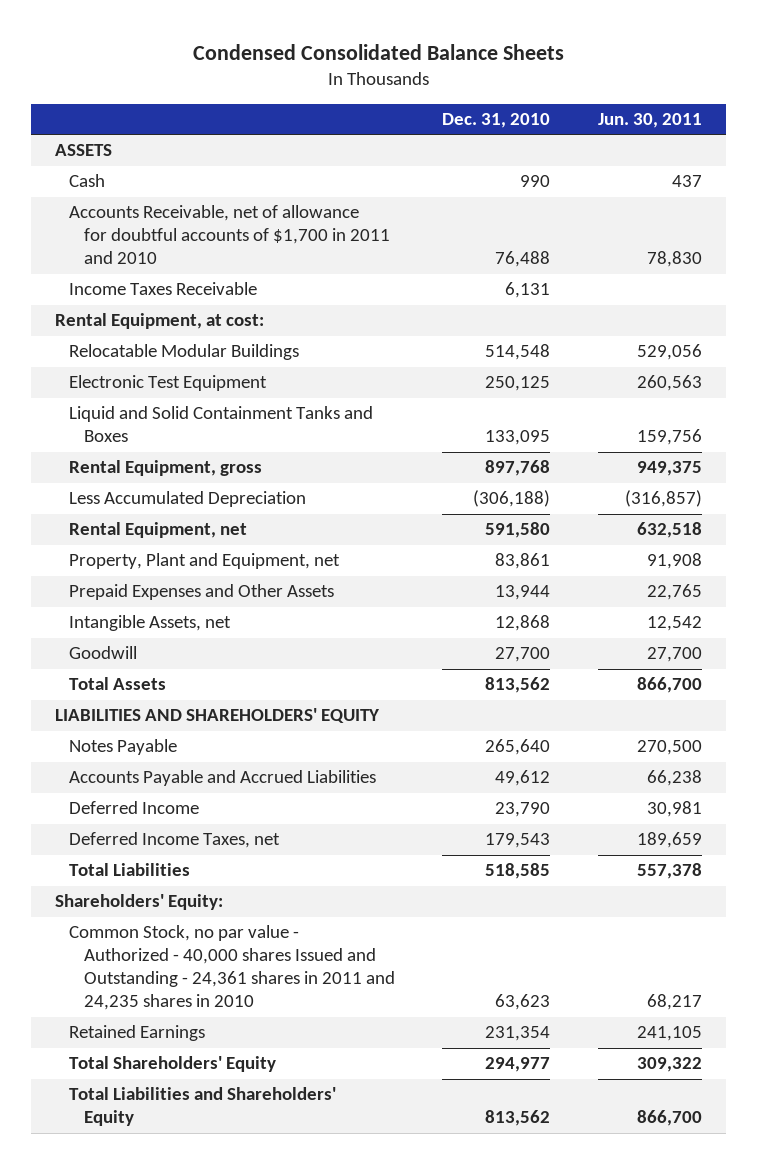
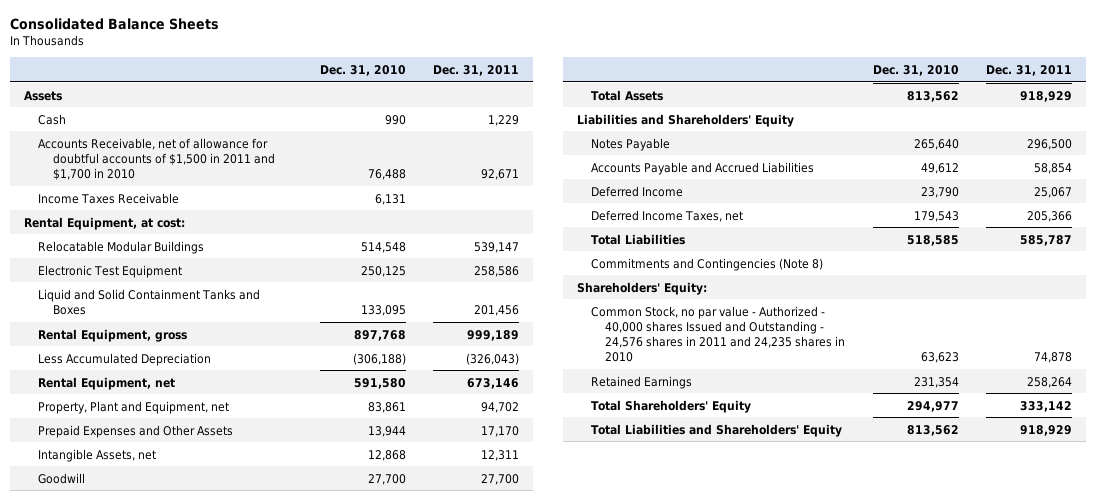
- Condensed Consolidated Balance Sheets
+ Consolidated Balance Sheets
- | Dec. 31, 2010 | Jun. 30, 2011
+ | Dec. 31, 2010 | Dec. 31, 2011
- ASSETS
+ Assets
- Accounts Receivable, net of allowance for doubtful accounts of $1,700 in 2011 and 2010 | 76,488 | 78,830
+ Accounts Receivable, net of allowance for doubtful accounts of $1,500 in 2011 and $1,700 in 2010 | 76,488 | 92,671
- LIABILITIES AND SHAREHOLDERS' EQUITY
+ Liabilities and Shareholders' Equity
+ Commitments and Contingencies (Note 8)
- Common Stock, no par value - Authorized - 40,000 shares Issued and Outstanding - 24,361 shares in 2011 and 24,235 shares in 2010 | 63,623 | 68,217
+ Common Stock, no par value - Authorized - 40,000 shares Issued and Outstanding - 24,576 shares in 2011 and 24,235 shares in 2010 | 63,623 | 74,878

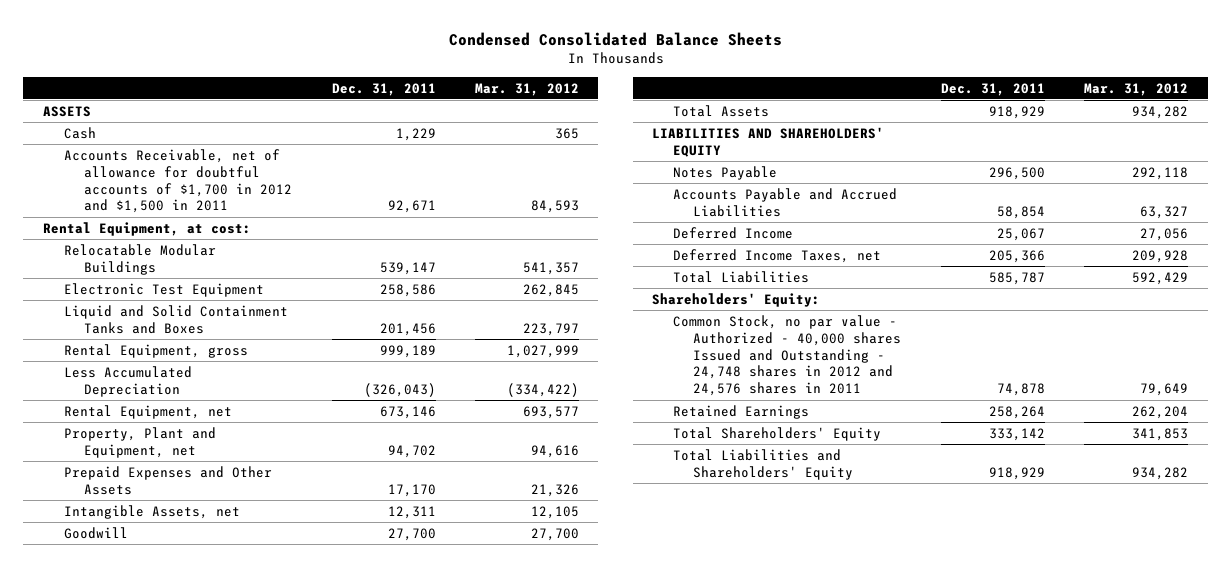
- Consolidated Balance Sheets
+ Condensed Consolidated Balance Sheets
- | Dec. 31, 2010 | Dec. 31, 2011
+ | Dec. 31, 2011 | Mar. 31, 2012
- Assets
+ ASSETS
- Accounts Receivable, net of allowance for doubtful accounts of $1,500 in 2011 and $1,700 in 2010 | 76,488 | 92,671
- Income Taxes Receivable | 6,131 |
+ Accounts Receivable, net of allowance for doubtful accounts of $1,700 in 2012 and $1,500 in 2011 | 92,671 | 84,593
- Liabilities and Shareholders' Equity
+ LIABILITIES AND SHAREHOLDERS' EQUITY
- Commitments and Contingencies (Note 8)
- Common Stock, no par value - Authorized - 40,000 shares Issued and Outstanding - 24,576 shares in 2011 and 24,235 shares in 2010 | 63,623 | 74,878
+ Common Stock, no par value - Authorized - 40,000 shares Issued and Outstanding - 24,748 shares in 2012 and 24,576 shares in 2011 | 74,878 | 79,649

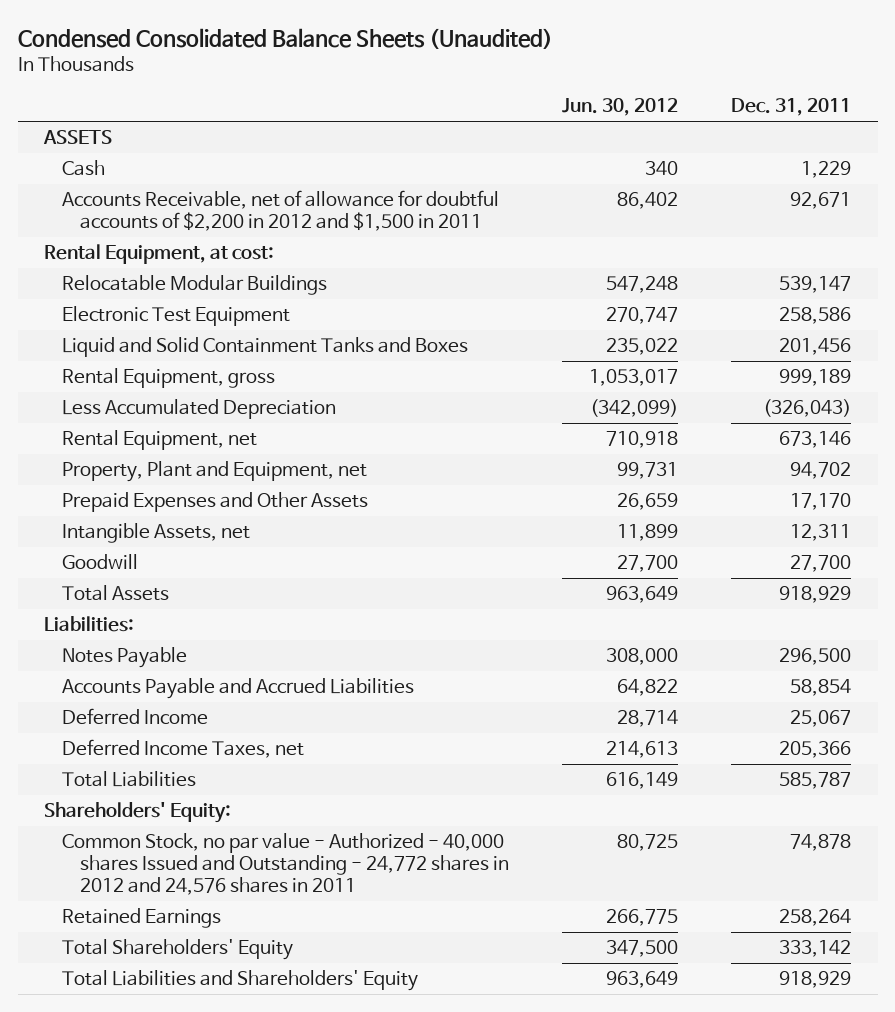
- Condensed Consolidated Balance Sheets
+ Condensed Consolidated Balance Sheets (Unaudited)
- | Dec. 31, 2011 | Mar. 31, 2012
+ | Jun. 30, 2012 | Dec. 31, 2011
- Accounts Receivable, net of allowance for doubtful accounts of $1,700 in 2012 and $1,500 in 2011 | 92,671 | 84,593
+ Accounts Receivable, net of allowance for doubtful accounts of $2,200 in 2012 and $1,500 in 2011 | 86,402 | 92,671
- LIABILITIES AND SHAREHOLDERS' EQUITY
+ Liabilities:
- Common Stock, no par value - Authorized - 40,000 shares Issued and Outstanding - 24,748 shares in 2012 and 24,576 shares in 2011 | 74,878 | 79,649
+ Common Stock, no par value - Authorized - 40,000 shares Issued and Outstanding - 24,772 shares in 2012 and 24,576 shares in 2011 | 80,725 | 74,878

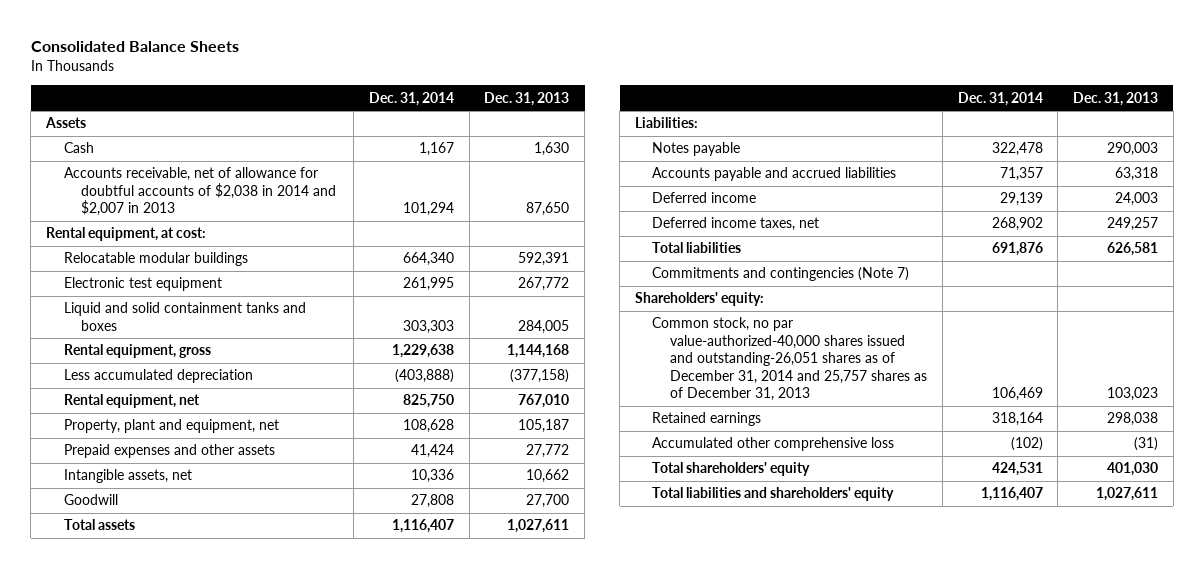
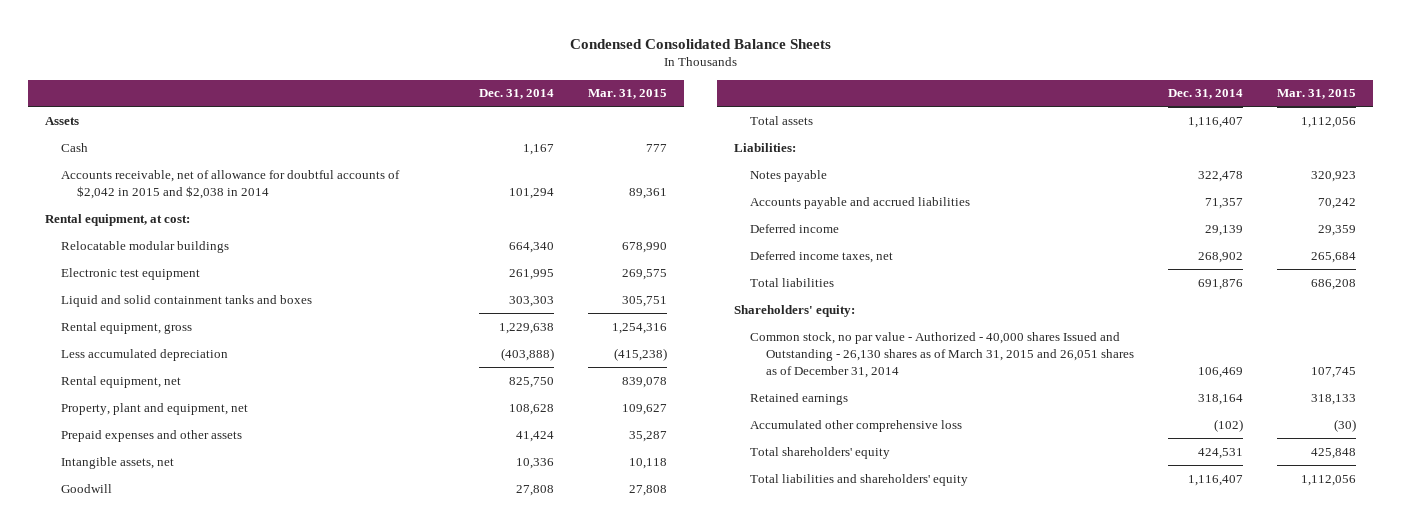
- Consolidated Balance Sheets
+ Condensed Consolidated Balance Sheets
- | Dec. 31, 2014 | Dec. 31, 2013
+ | Dec. 31, 2014 | Mar. 31, 2015
- Accounts receivable, net of allowance for doubtful accounts of $2,038 in 2014 and $2,007 in 2013 | 101,294 | 87,650
+ Accounts receivable, net of allowance for doubtful accounts of $2,042 in 2015 and $2,038 in 2014 | 101,294 | 89,361
- Commitments and contingencies (Note 7)
- Common stock, no par value-authorized-40,000 shares issued and outstanding-26,051 shares as of December 31, 2014 and 25,757 shares as of December 31, 2013 | 106,469 | 103,023
+ Common stock, no par value - Authorized - 40,000 shares Issued and Outstanding - 26,130 shares as of March 31, 2015 and 26,051 shares as of December 31, 2014 | 106,469 | 107,745

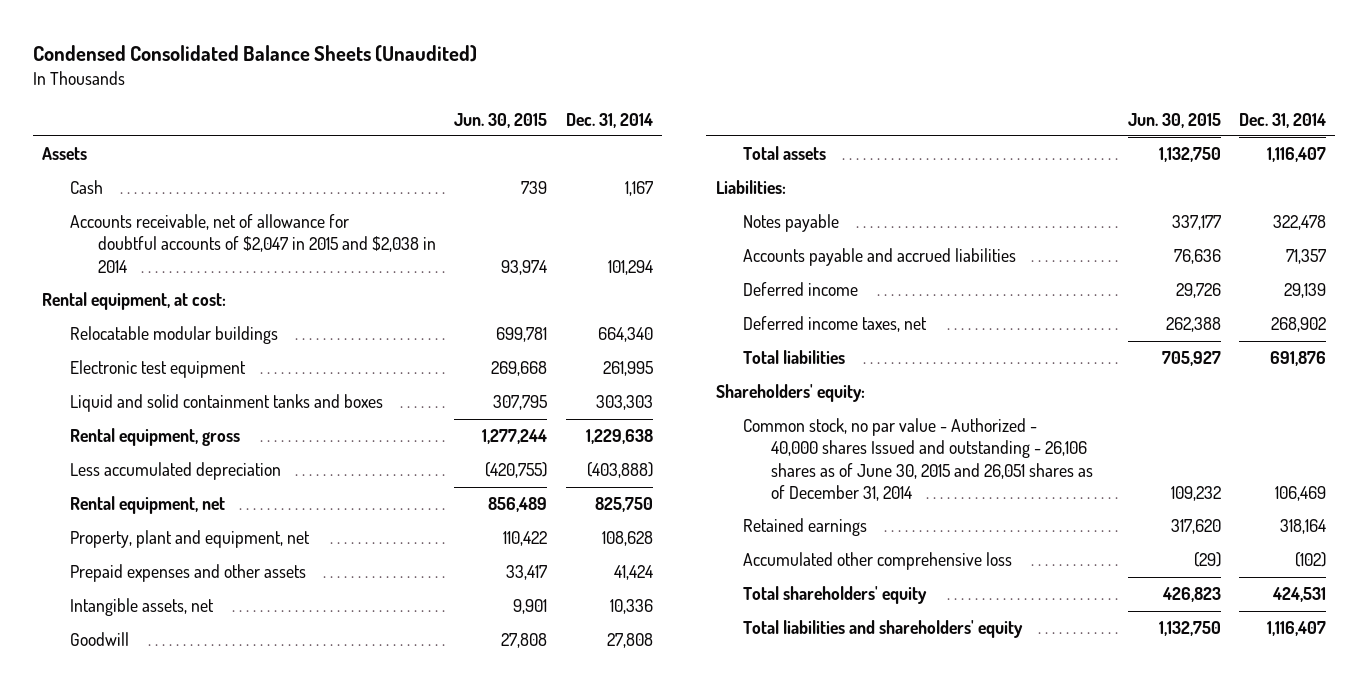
- Condensed Consolidated Balance Sheets
+ Condensed Consolidated Balance Sheets (Unaudited)
- | Dec. 31, 2014 | Mar. 31, 2015
+ | Jun. 30, 2015 | Dec. 31, 2014
- Accounts receivable, net of allowance for doubtful accounts of $2,042 in 2015 and $2,038 in 2014 | 101,294 | 89,361
+ Accounts receivable, net of allowance for doubtful accounts of $2,047 in 2015 and $2,038 in 2014 | 93,974 | 101,294
- Common stock, no par value - Authorized - 40,000 shares Issued and Outstanding - 26,130 shares as of March 31, 2015 and 26,051 shares as of December 31, 2014 | 106,469 | 107,745
+ Common stock, no par value - Authorized - 40,000 shares Issued and outstanding - 26,106 shares as of June 30, 2015 and 26,051 shares as of December 31, 2014 | 109,232 | 106,469

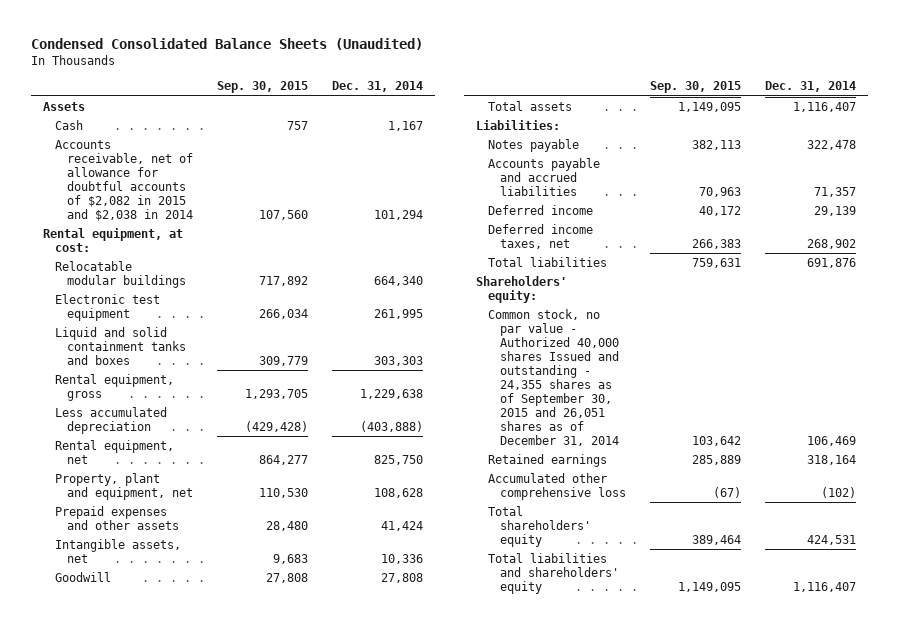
- | Jun. 30, 2015 | Dec. 31, 2014
+ | Sep. 30, 2015 | Dec. 31, 2014
- Accounts receivable, net of allowance for doubtful accounts of $2,047 in 2015 and $2,038 in 2014 | 93,974 | 101,294
+ Accounts receivable, net of allowance for doubtful accounts of $2,082 in 2015 and $2,038 in 2014 | 107,560 | 101,294
- Common stock, no par value - Authorized - 40,000 shares Issued and outstanding - 26,106 shares as of June 30, 2015 and 26,051 shares as of December 31, 2014 | 109,232 | 106,469
+ Common stock, no par value - Authorized 40,000 shares Issued and outstanding - 24,355 shares as of September 30, 2015 and 26,051 shares as of December 31, 2014 | 103,642 | 106,469

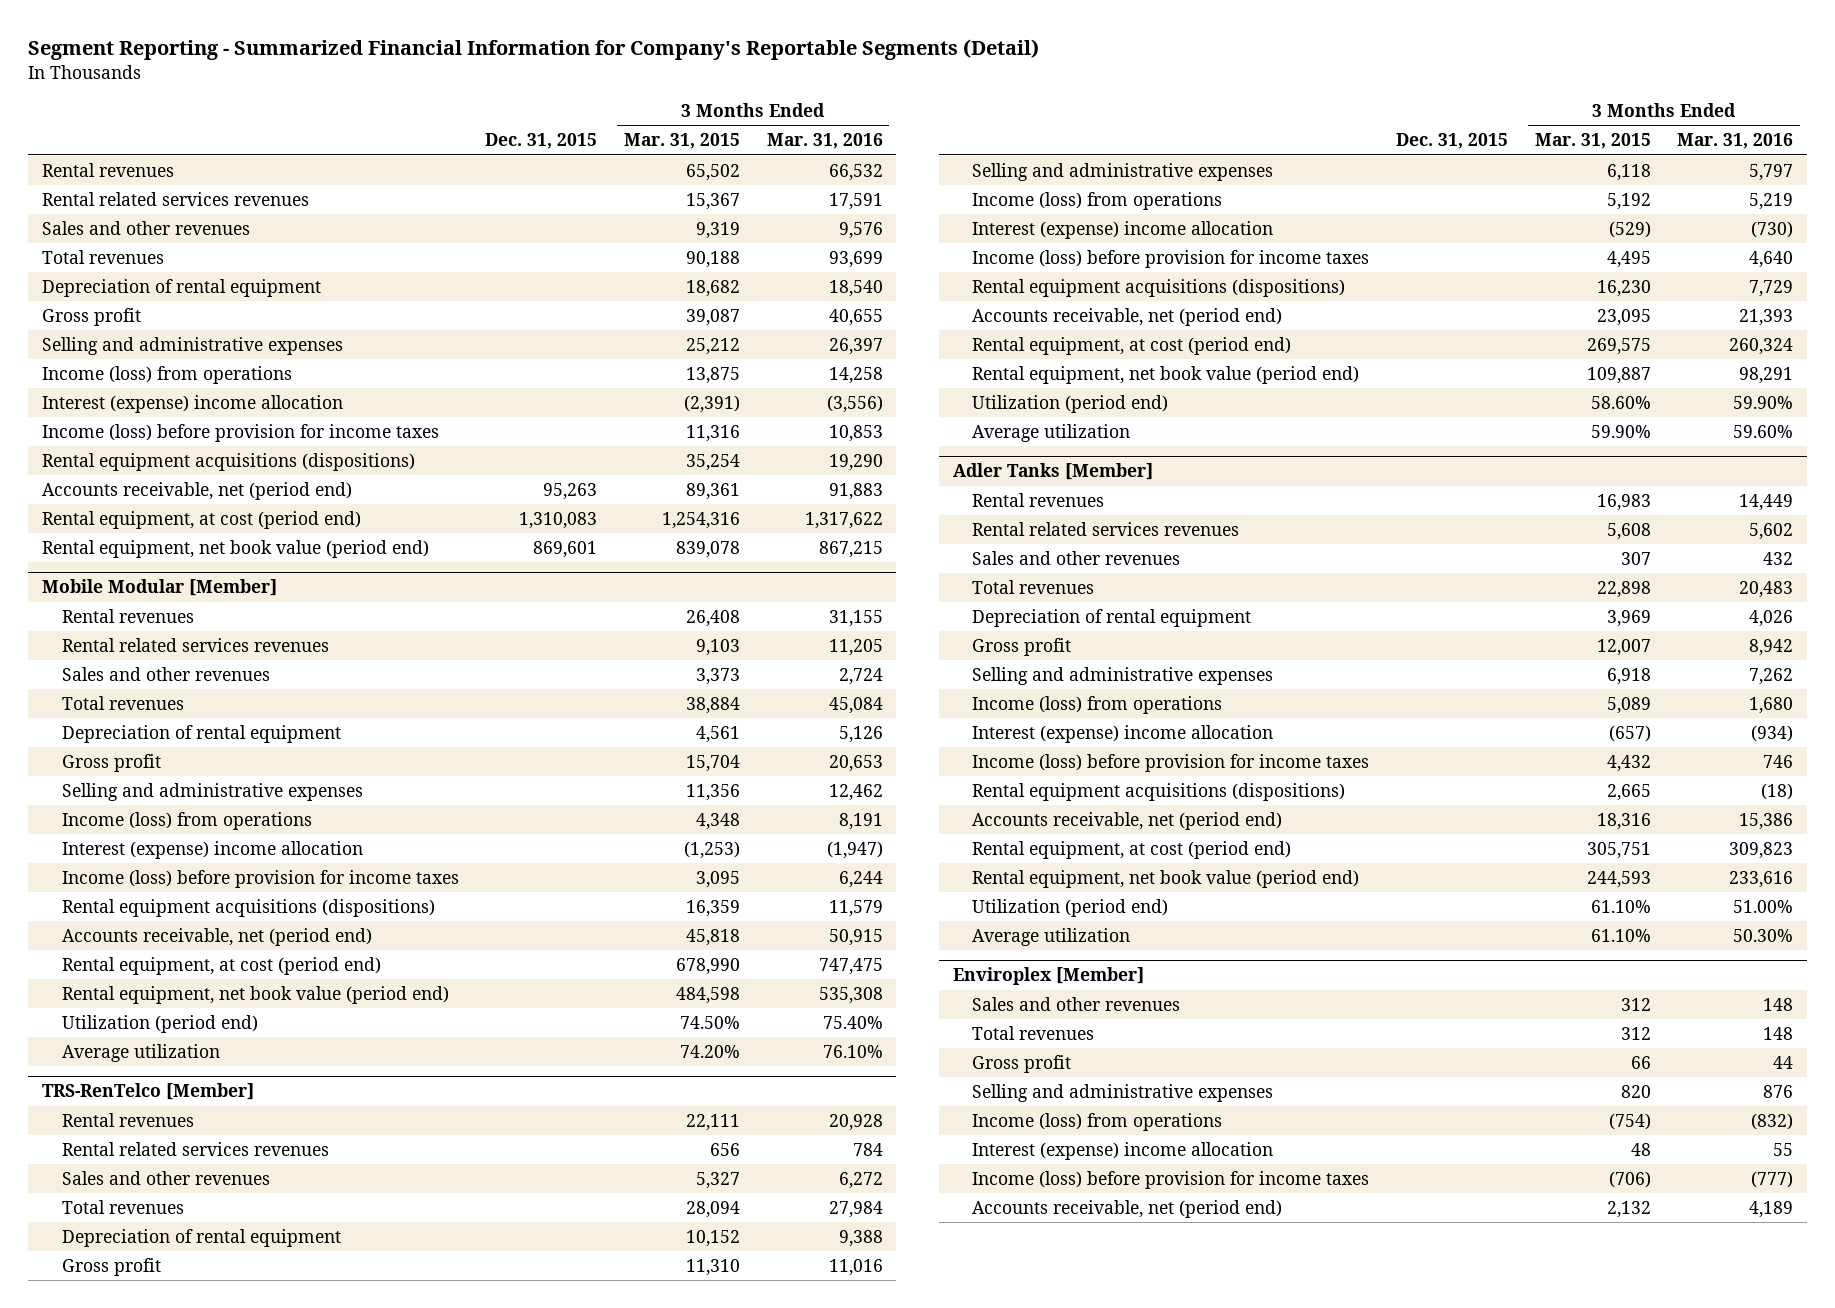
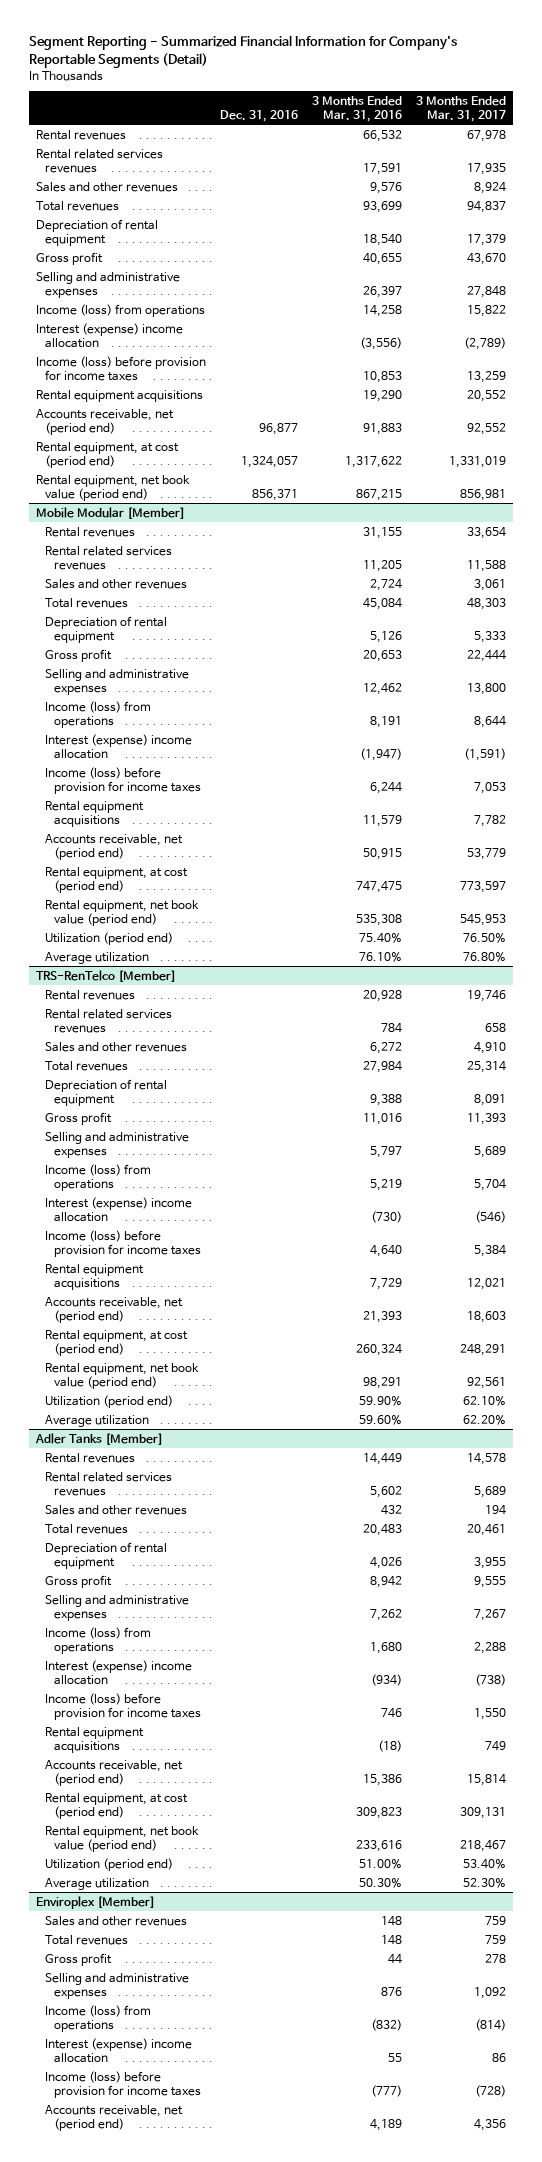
- | Dec. 31, 2015 | 3 Months Ended Mar. 31, 2015 | 3 Months Ended Mar. 31, 2016
+ | Dec. 31, 2016 | 3 Months Ended Mar. 31, 2016 | 3 Months Ended Mar. 31, 2017
- Rental equipment acquisitions (dispositions) | | 35,254 | 19,290
+ Rental equipment acquisitions | | 19,290 | 20,552
@ Mobile Modular [Member]
- Rental equipment acquisitions (dispositions) | | 16,359 | 11,579
+ Rental equipment acquisitions | | 11,579 | 7,782
@ TRS-RenTelco [Member]
- Rental equipment acquisitions (dispositions) | | 16,230 | 7,729
+ Rental equipment acquisitions | | 7,729 | 12,021
@ Adler Tanks [Member]
- Rental equipment acquisitions (dispositions) | | 2,665 | (18)
+ Rental equipment acquisitions | | (18) | 749

